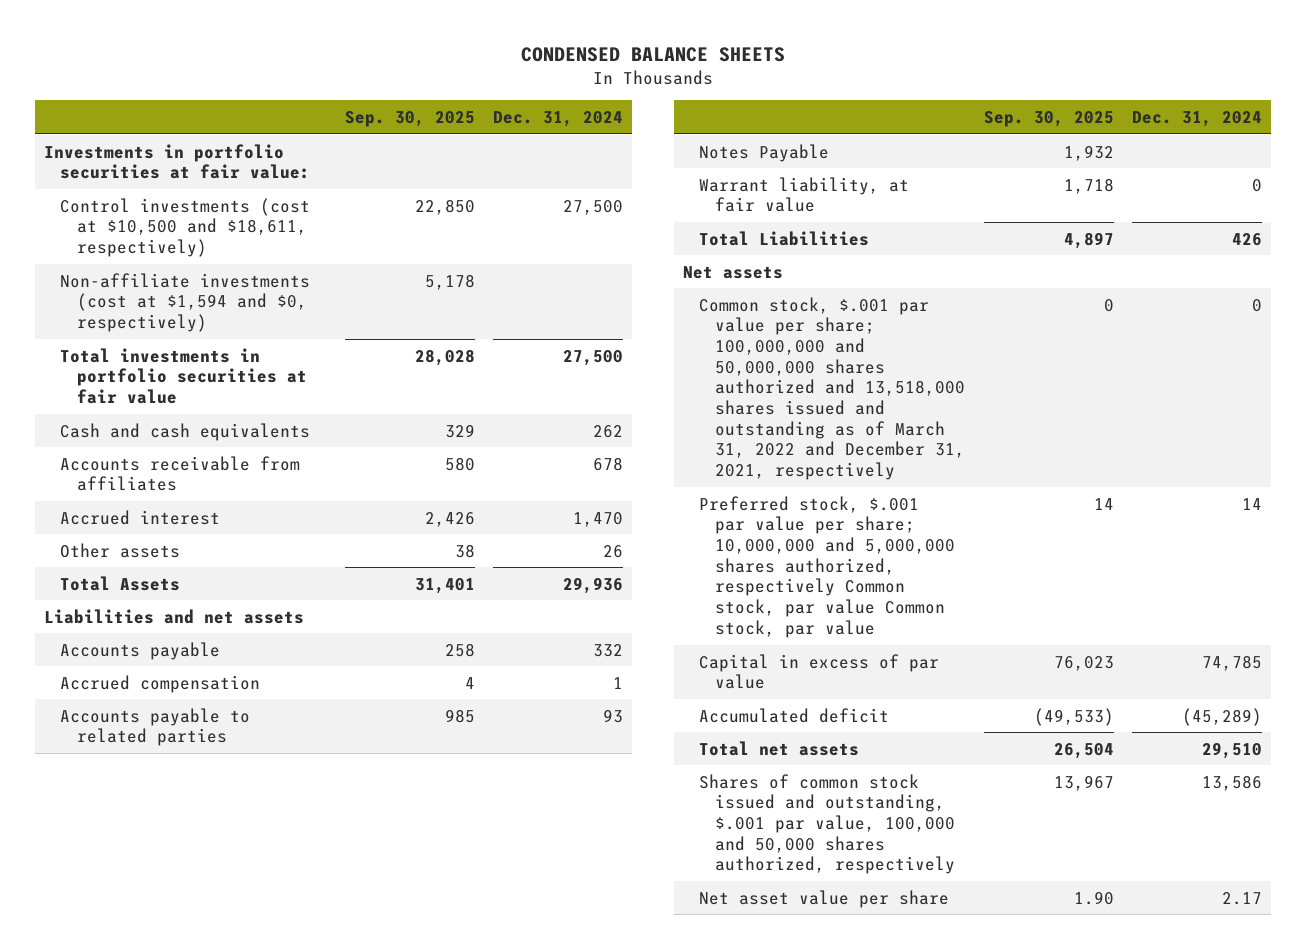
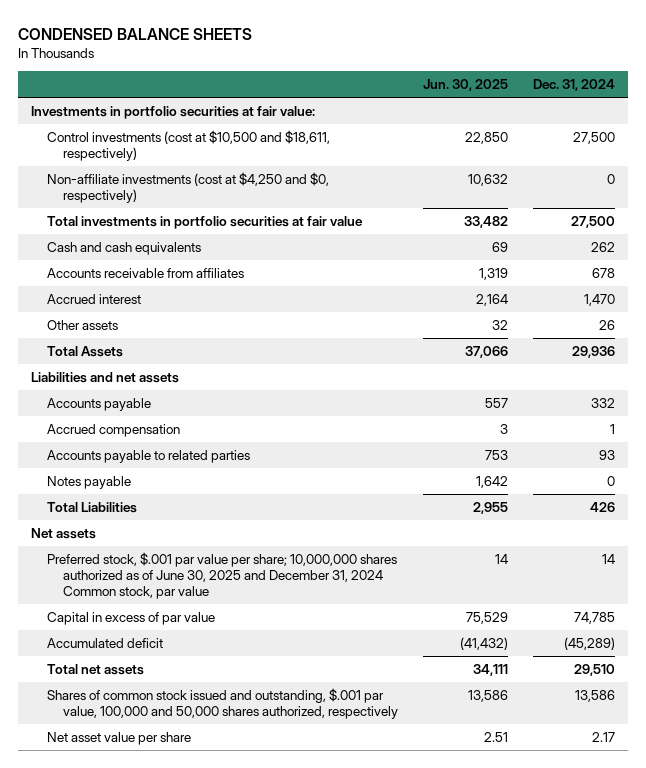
- | Sep. 30, 2025 | Dec. 31, 2024
+ | Jun. 30, 2025 | Dec. 31, 2024
- Non-affiliate investments (cost at $1,594 and $0, respectively) | 5,178 |
+ Non-affiliate investments (cost at $4,250 and $0, respectively) | 10,632 | 0
- Notes Payable | 1,932 |
- Warrant liability, at fair value | 1,718 | 0
+ Notes payable | 1,642 | 0
- Common stock, $.001 par value per share; 100,000,000 and 50,000,000 shares authorized and 13,518,000 shares issued and outstanding as of March 31, 2022 and December 31, 2021, respectively | 0 | 0
- Preferred stock, $.001 par value per share; 10,000,000 and 5,000,000 shares authorized, respectively Common stock, par value Common stock, par value | 14 | 14
+ Preferred stock, $.001 par value per share; 10,000,000 shares authorized as of June 30, 2025 and December 31, 2024 Common stock, par value | 14 | 14

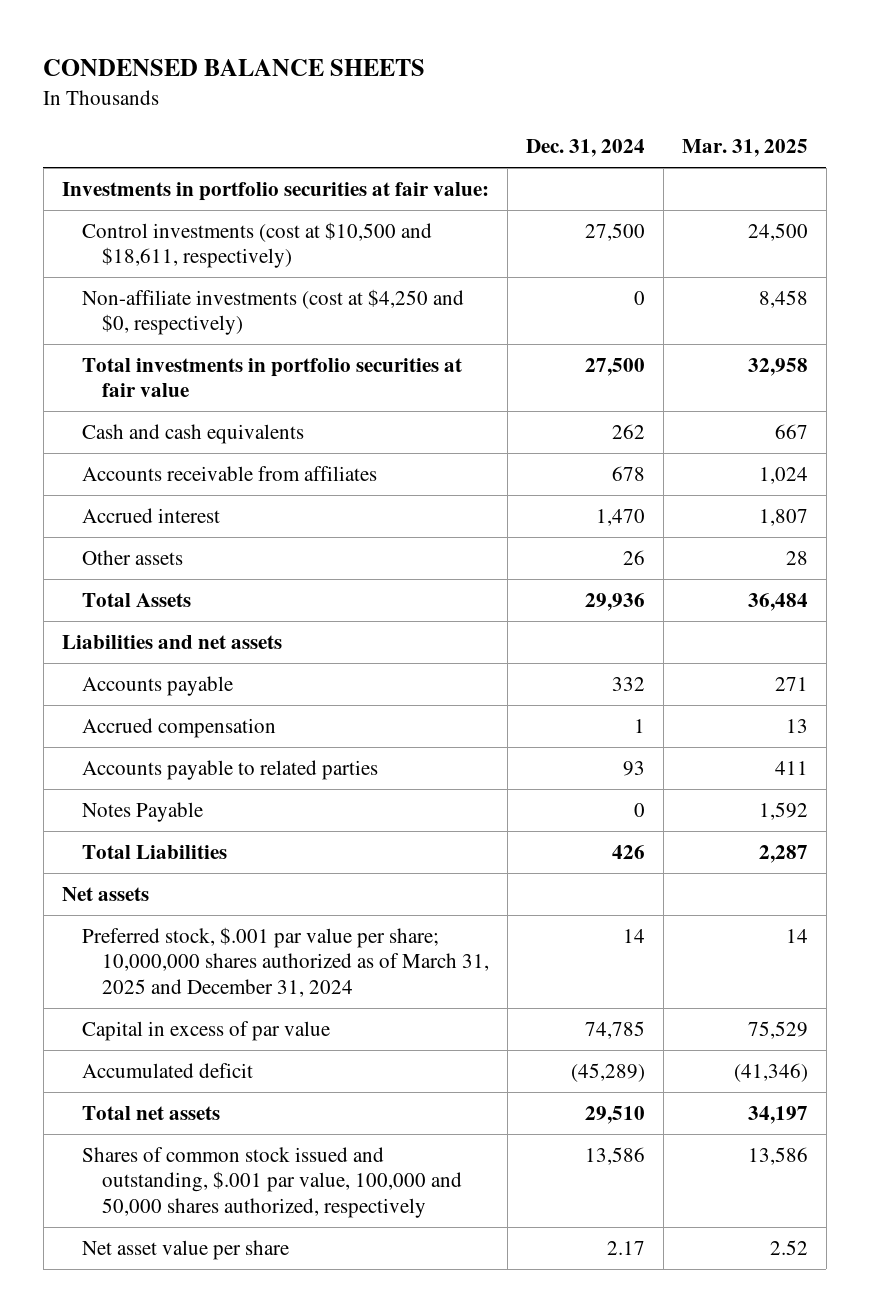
- | Jun. 30, 2025 | Dec. 31, 2024
+ | Dec. 31, 2024 | Mar. 31, 2025
- Notes payable | 1,642 | 0
+ Notes Payable | 0 | 1,592
- Preferred stock, $.001 par value per share; 10,000,000 shares authorized as of June 30, 2025 and December 31, 2024 Common stock, par value | 14 | 14
+ Preferred stock, $.001 par value per share; 10,000,000 shares authorized as of March 31, 2025 and December 31, 2024 | 14 | 14

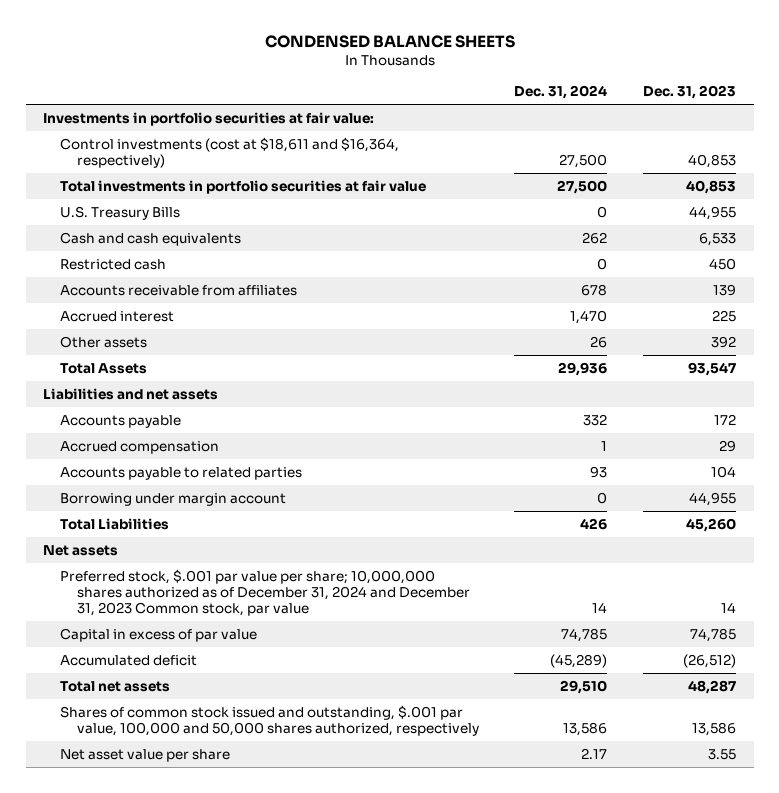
- | Dec. 31, 2024 | Mar. 31, 2025
+ | Dec. 31, 2024 | Dec. 31, 2023
- Control investments (cost at $10,500 and $18,611, respectively) | 27,500 | 24,500
- Non-affiliate investments (cost at $4,250 and $0, respectively) | 0 | 8,458
+ Control investments (cost at $18,611 and $16,364, respectively) | 27,500 | 40,853
+ U.S. Treasury Bills | 0 | 44,955
+ Restricted cash | 0 | 450
- Notes Payable | 0 | 1,592
+ Borrowing under margin account | 0 | 44,955
- Preferred stock, $.001 par value per share; 10,000,000 shares authorized as of March 31, 2025 and December 31, 2024 | 14 | 14
+ Preferred stock, $.001 par value per share; 10,000,000 shares authorized as of December 31, 2024 and December 31, 2023 Common stock, par value | 14 | 14

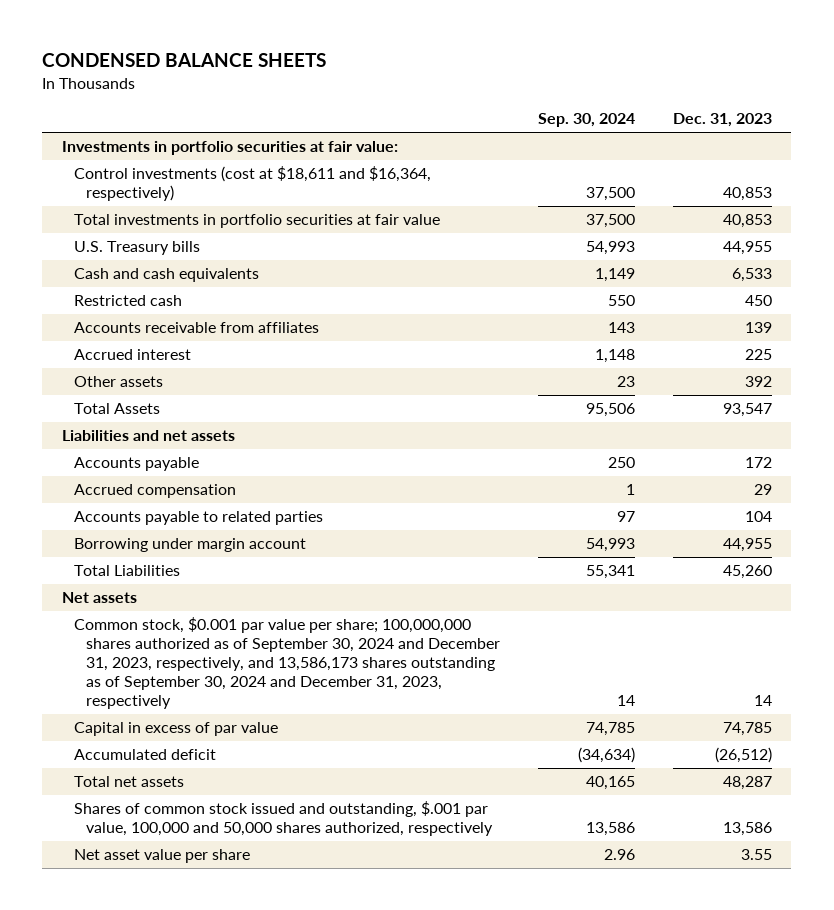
- | Dec. 31, 2024 | Dec. 31, 2023
+ | Sep. 30, 2024 | Dec. 31, 2023
- U.S. Treasury Bills | 0 | 44,955
+ U.S. Treasury bills | 54,993 | 44,955
- Preferred stock, $.001 par value per share; 10,000,000 shares authorized as of December 31, 2024 and December 31, 2023 Common stock, par value | 14 | 14
+ Common stock, $0.001 par value per share; 100,000,000 shares authorized as of September 30, 2024 and December 31, 2023, respectively, and 13,586,173 shares outstanding as of September 30, 2024 and December 31, 2023, respectively | 14 | 14

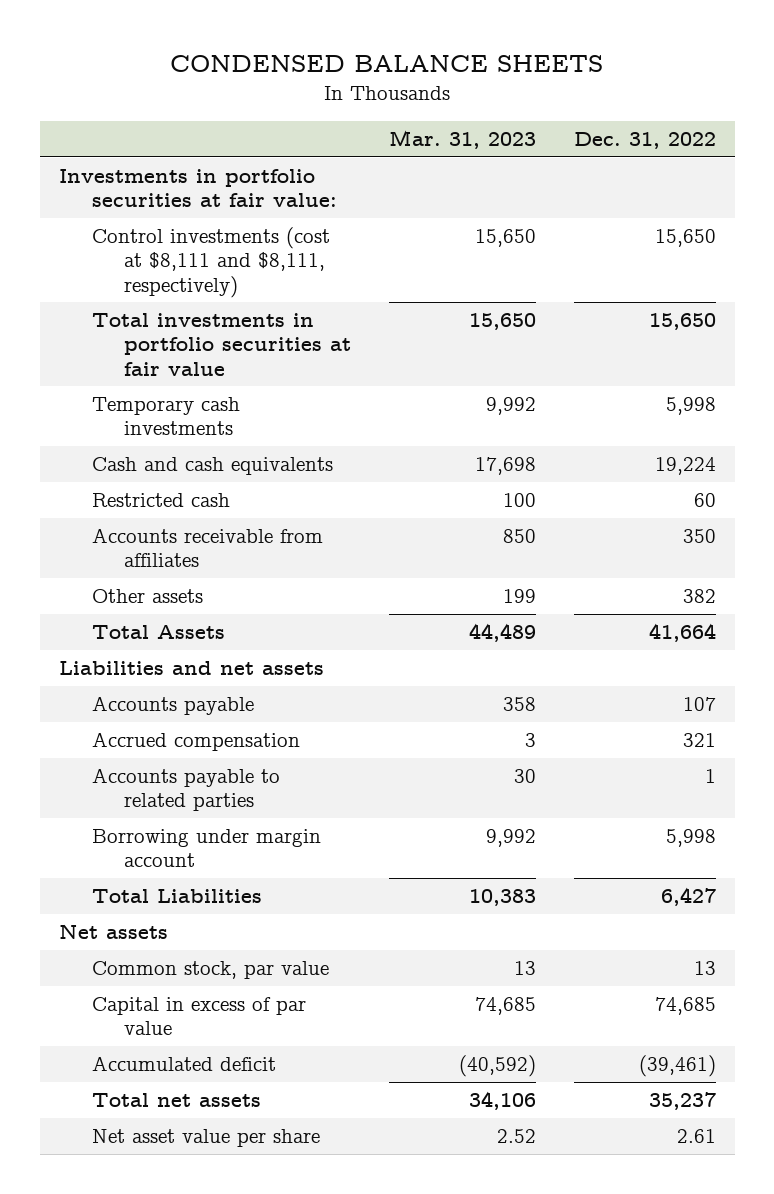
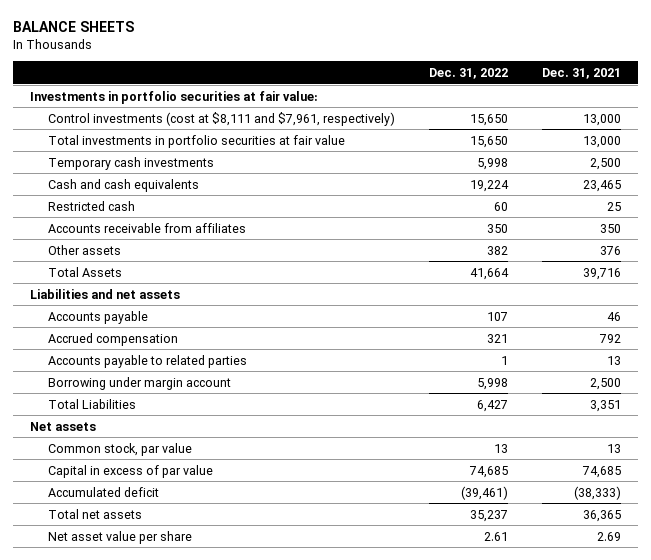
- CONDENSED BALANCE SHEETS
+ BALANCE SHEETS
- | Mar. 31, 2023 | Dec. 31, 2022
+ | Dec. 31, 2022 | Dec. 31, 2021
- Control investments (cost at $8,111 and $8,111, respectively) | 15,650 | 15,650
+ Control investments (cost at $8,111 and $7,961, respectively) | 15,650 | 13,000

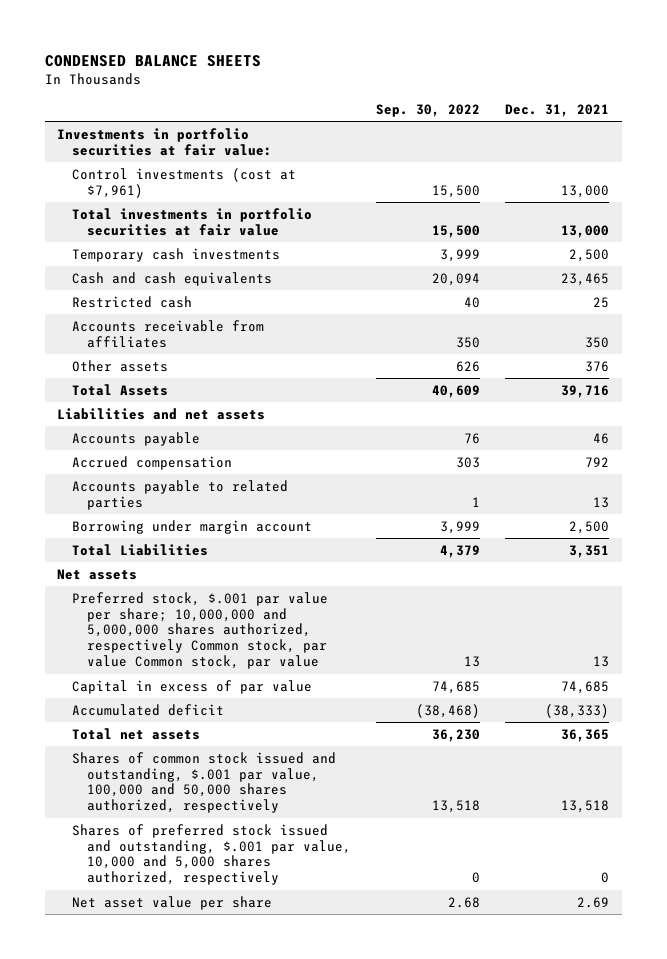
- BALANCE SHEETS
+ CONDENSED BALANCE SHEETS
- | Dec. 31, 2022 | Dec. 31, 2021
+ | Sep. 30, 2022 | Dec. 31, 2021
- Control investments (cost at $8,111 and $7,961, respectively) | 15,650 | 13,000
+ Control investments (cost at $7,961) | 15,500 | 13,000
- Common stock, par value | 13 | 13
+ Preferred stock, $.001 par value per share; 10,000,000 and 5,000,000 shares authorized, respectively Common stock, par value Common stock, par value | 13 | 13
+ Shares of common stock issued and outstanding, $.001 par value, 100,000 and 50,000 shares authorized, respectively | 13,518 | 13,518
+ Shares of preferred stock issued and outstanding, $.001 par value, 10,000 and 5,000 shares authorized, respectively | 0 | 0

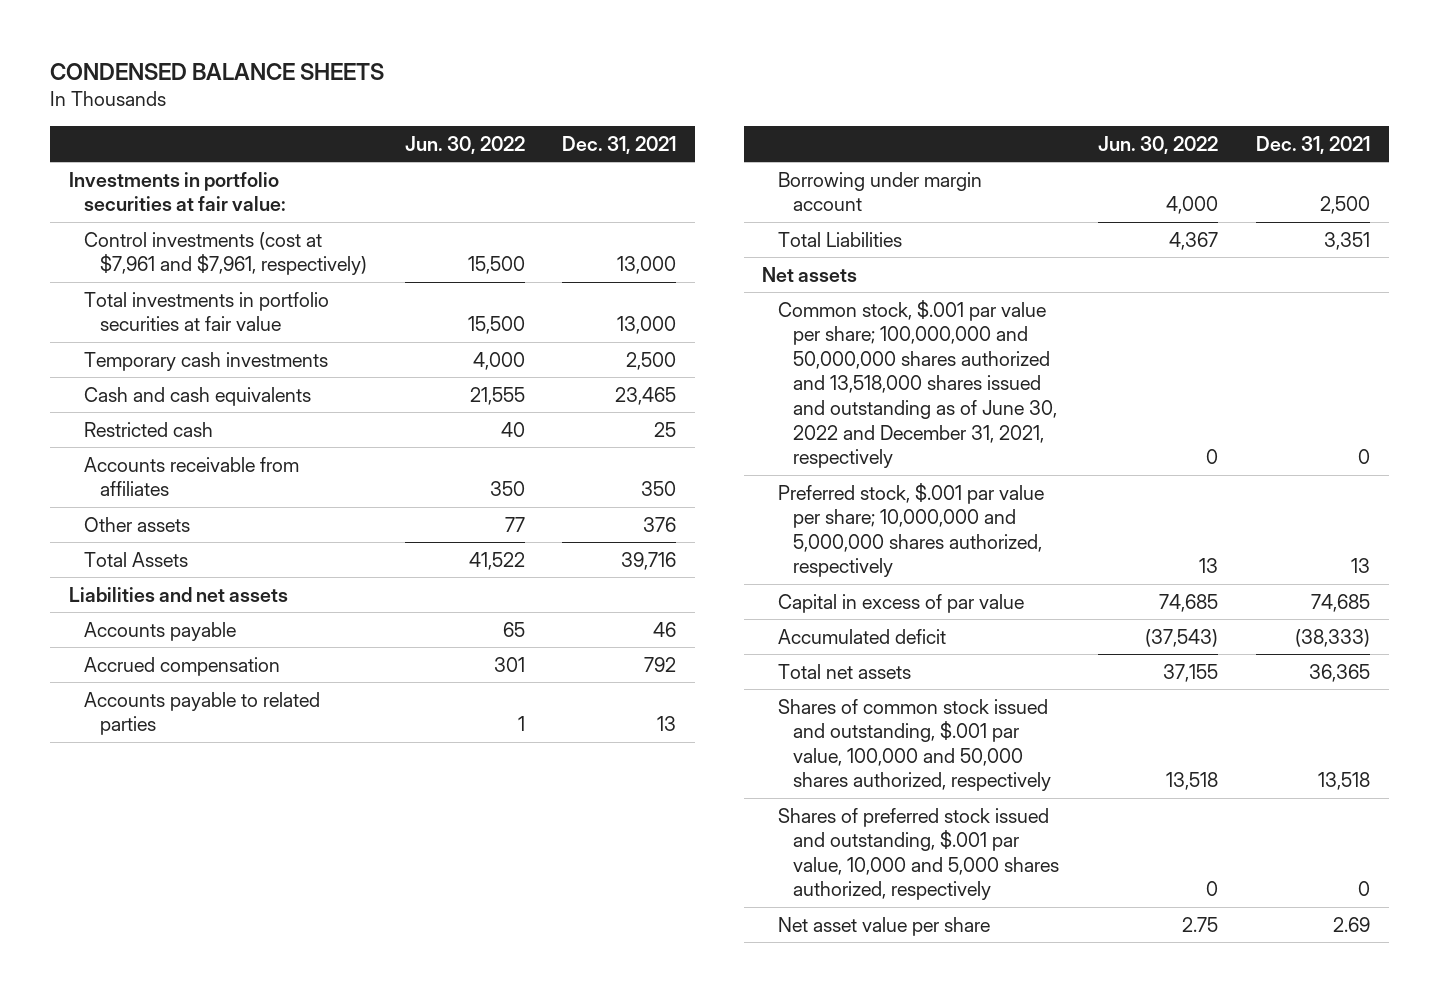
- | Sep. 30, 2022 | Dec. 31, 2021
+ | Jun. 30, 2022 | Dec. 31, 2021
- Control investments (cost at $7,961) | 15,500 | 13,000
+ Control investments (cost at $7,961 and $7,961, respectively) | 15,500 | 13,000
- Preferred stock, $.001 par value per share; 10,000,000 and 5,000,000 shares authorized, respectively Common stock, par value Common stock, par value | 13 | 13
+ Common stock, $.001 par value per share; 100,000,000 and 50,000,000 shares authorized and 13,518,000 shares issued and outstanding as of June 30, 2022 and December 31, 2021, respectively | 0 | 0
+ Preferred stock, $.001 par value per share; 10,000,000 and 5,000,000 shares authorized, respectively | 13 | 13

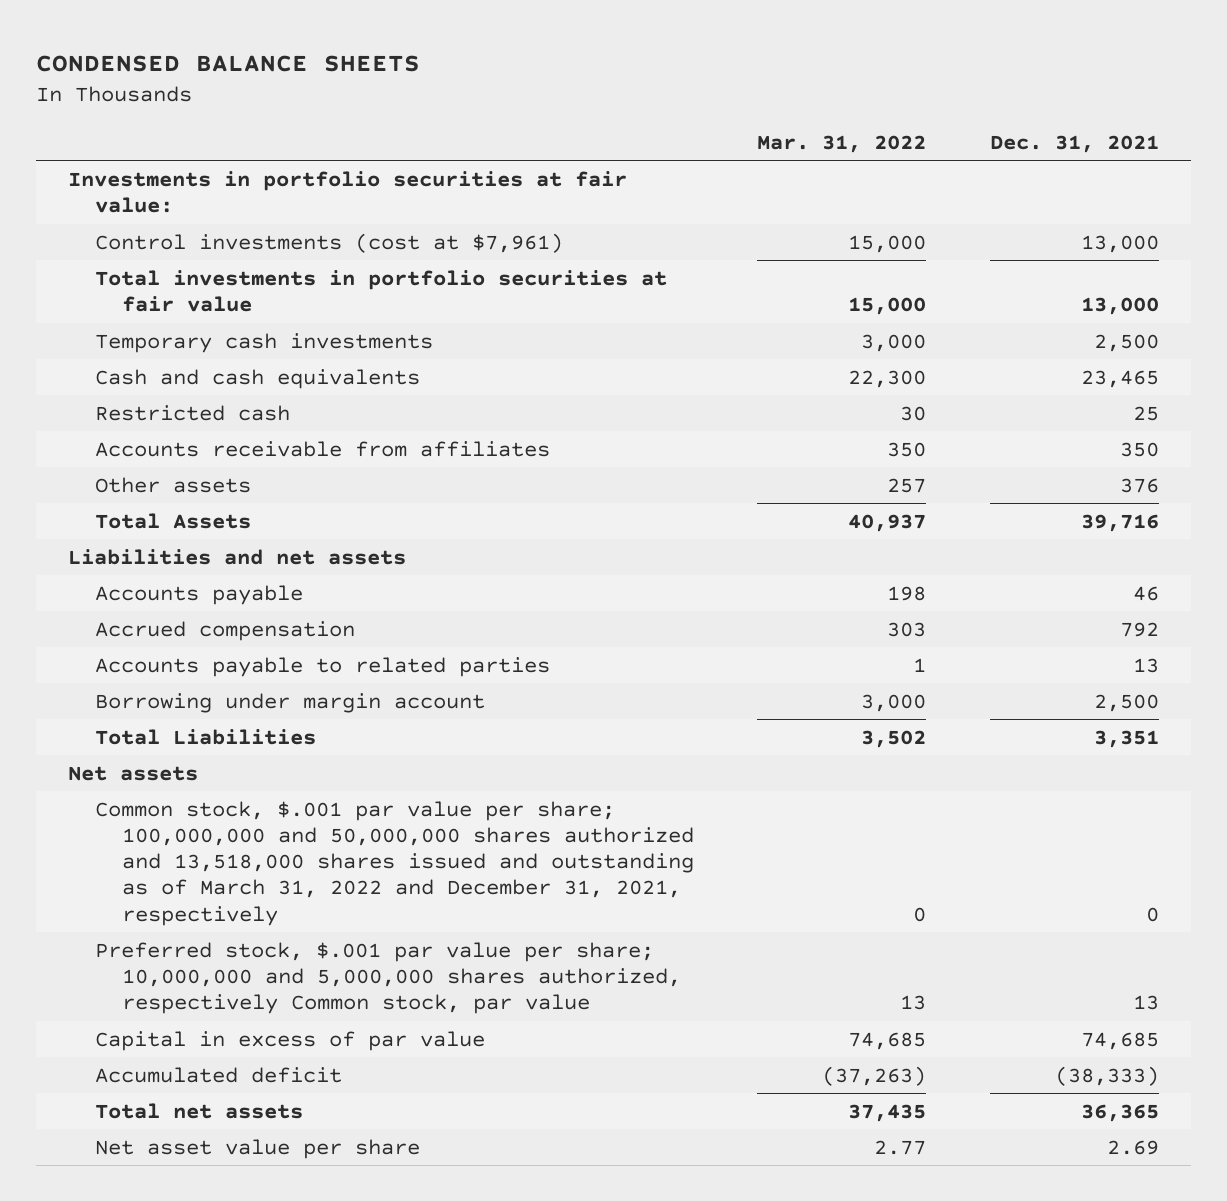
- | Jun. 30, 2022 | Dec. 31, 2021
+ | Mar. 31, 2022 | Dec. 31, 2021
- Control investments (cost at $7,961 and $7,961, respectively) | 15,500 | 13,000
+ Control investments (cost at $7,961) | 15,000 | 13,000
- Common stock, $.001 par value per share; 100,000,000 and 50,000,000 shares authorized and 13,518,000 shares issued and outstanding as of June 30, 2022 and December 31, 2021, respectively | 0 | 0
- Preferred stock, $.001 par value per share; 10,000,000 and 5,000,000 shares authorized, respectively | 13 | 13
+ Common stock, $.001 par value per share; 100,000,000 and 50,000,000 shares authorized and 13,518,000 shares issued and outstanding as of March 31, 2022 and December 31, 2021, respectively | 0 | 0
+ Preferred stock, $.001 par value per share; 10,000,000 and 5,000,000 shares authorized, respectively Common stock, par value | 13 | 13
- Shares of common stock issued and outstanding, $.001 par value, 100,000 and 50,000 shares authorized, respectively | 13,518 | 13,518
- Shares of preferred stock issued and outstanding, $.001 par value, 10,000 and 5,000 shares authorized, respectively | 0 | 0

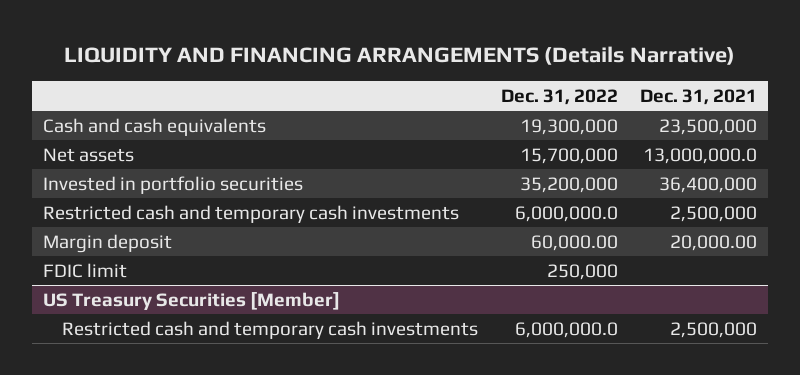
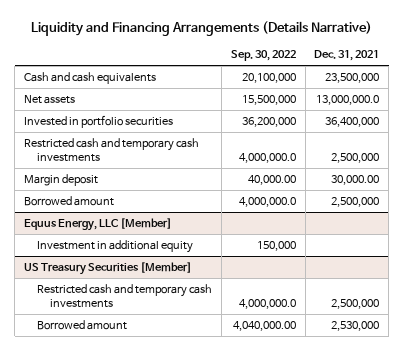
- LIQUIDITY AND FINANCING ARRANGEMENTS (Details Narrative)
+ Liquidity and Financing Arrangements (Details Narrative)
- | Dec. 31, 2022 | Dec. 31, 2021
+ | Sep. 30, 2022 | Dec. 31, 2021
- Margin deposit | 60,000.00 | 20,000.00
- FDIC limit | 250,000 |
+ Margin deposit | 40,000.00 | 30,000.00
+ Borrowed amount | 4,000,000.0 | 2,500,000
+ Equus Energy, LLC [Member]
+ Investment in additional equity | 150,000 |
@ US Treasury Securities [Member]
+ Borrowed amount | 4,040,000.00 | 2,530,000

